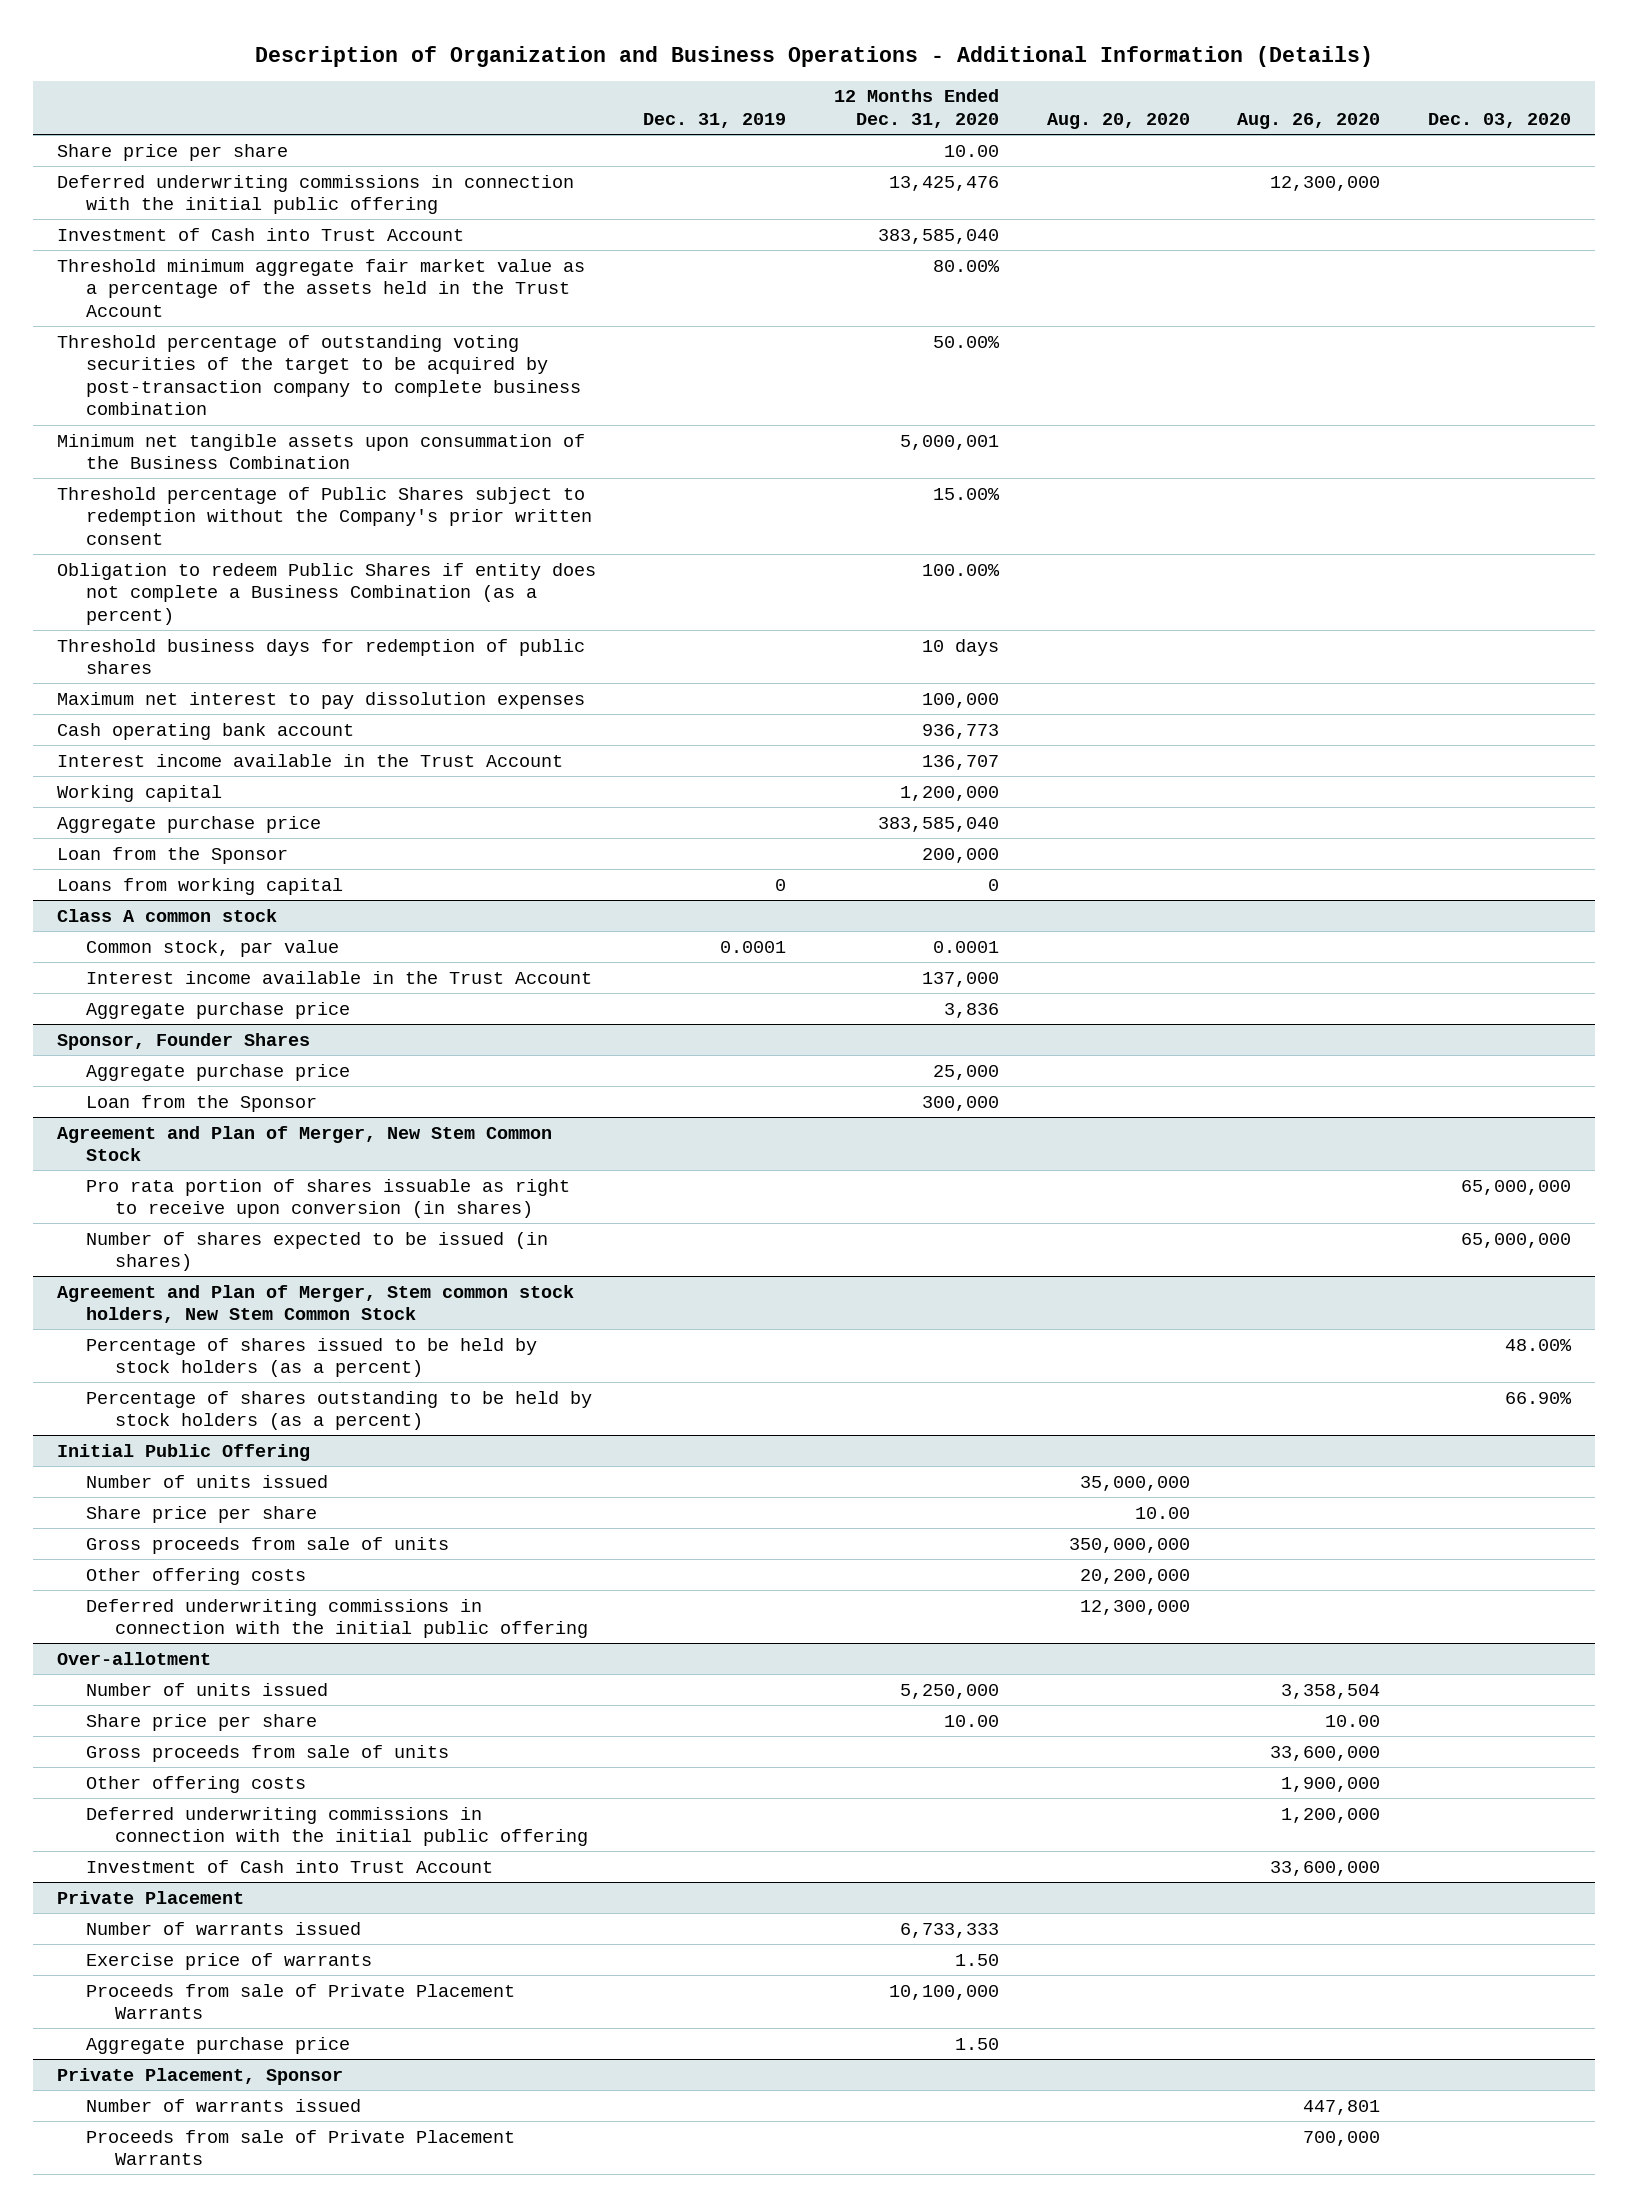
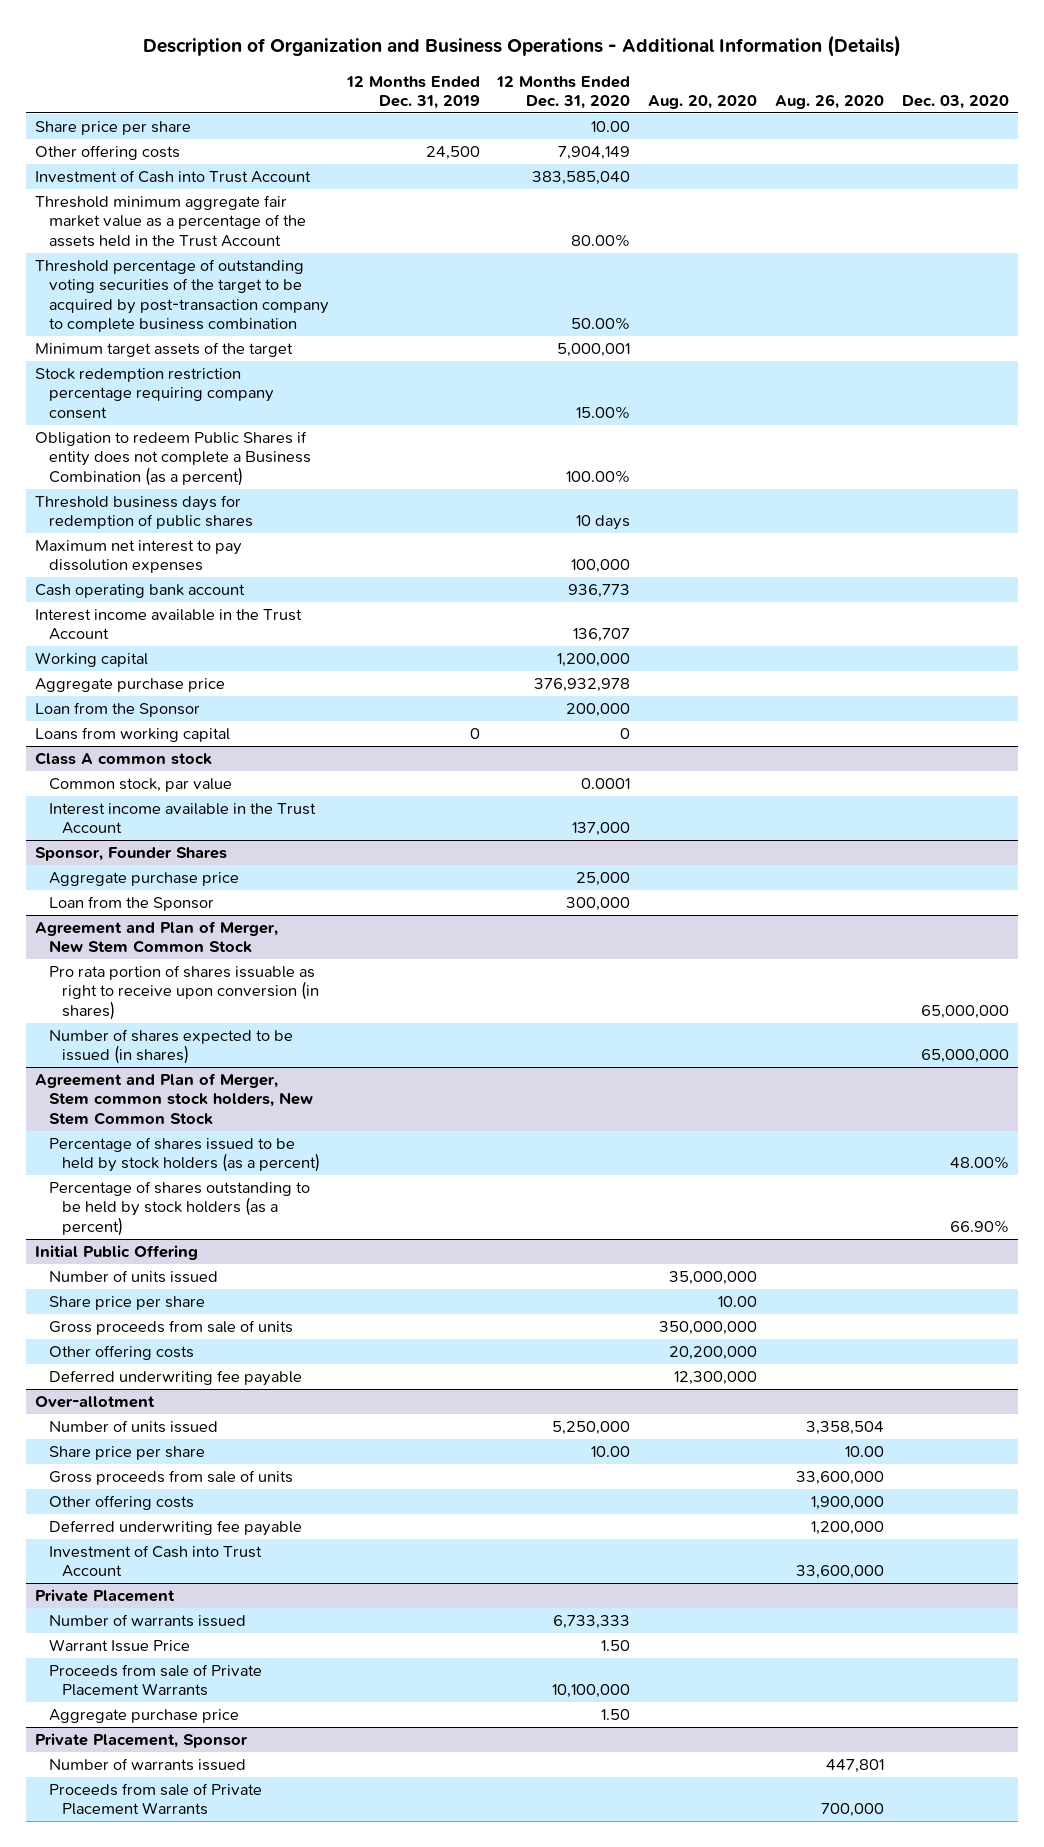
- | Dec. 31, 2019 | 12 Months Ended Dec. 31, 2020 | Aug. 20, 2020 | Aug. 26, 2020 | Dec. 03, 2020
+ | 12 Months Ended Dec. 31, 2019 | 12 Months Ended Dec. 31, 2020 | Aug. 20, 2020 | Aug. 26, 2020 | Dec. 03, 2020
- Deferred underwriting commissions in connection with the initial public offering | | 13,425,476 | | 12,300,000 |
+ Other offering costs | 24,500 | 7,904,149 | | |
- Minimum net tangible assets upon consummation of the Business Combination | | 5,000,001 | | |
- Threshold percentage of Public Shares subject to redemption without the Company's prior written consent | | 15.00% | | |
+ Minimum target assets of the target | | 5,000,001 | | |
+ Stock redemption restriction percentage requiring company consent | | 15.00% | | |
- Aggregate purchase price | | 383,585,040 | | |
+ Aggregate purchase price | | 376,932,978 | | |
@ Class A common stock
- Aggregate purchase price | | 3,836 | | |
@ Initial Public Offering
- Deferred underwriting commissions in connection with the initial public offering | | | 12,300,000 | |
+ Deferred underwriting fee payable | | | 12,300,000 | |
@ Over-allotment
- Deferred underwriting commissions in connection with the initial public offering | | | | 1,200,000 |
+ Deferred underwriting fee payable | | | | 1,200,000 |
@ Private Placement
- Exercise price of warrants | | 1.50 | | |
+ Warrant Issue Price | | 1.50 | | |

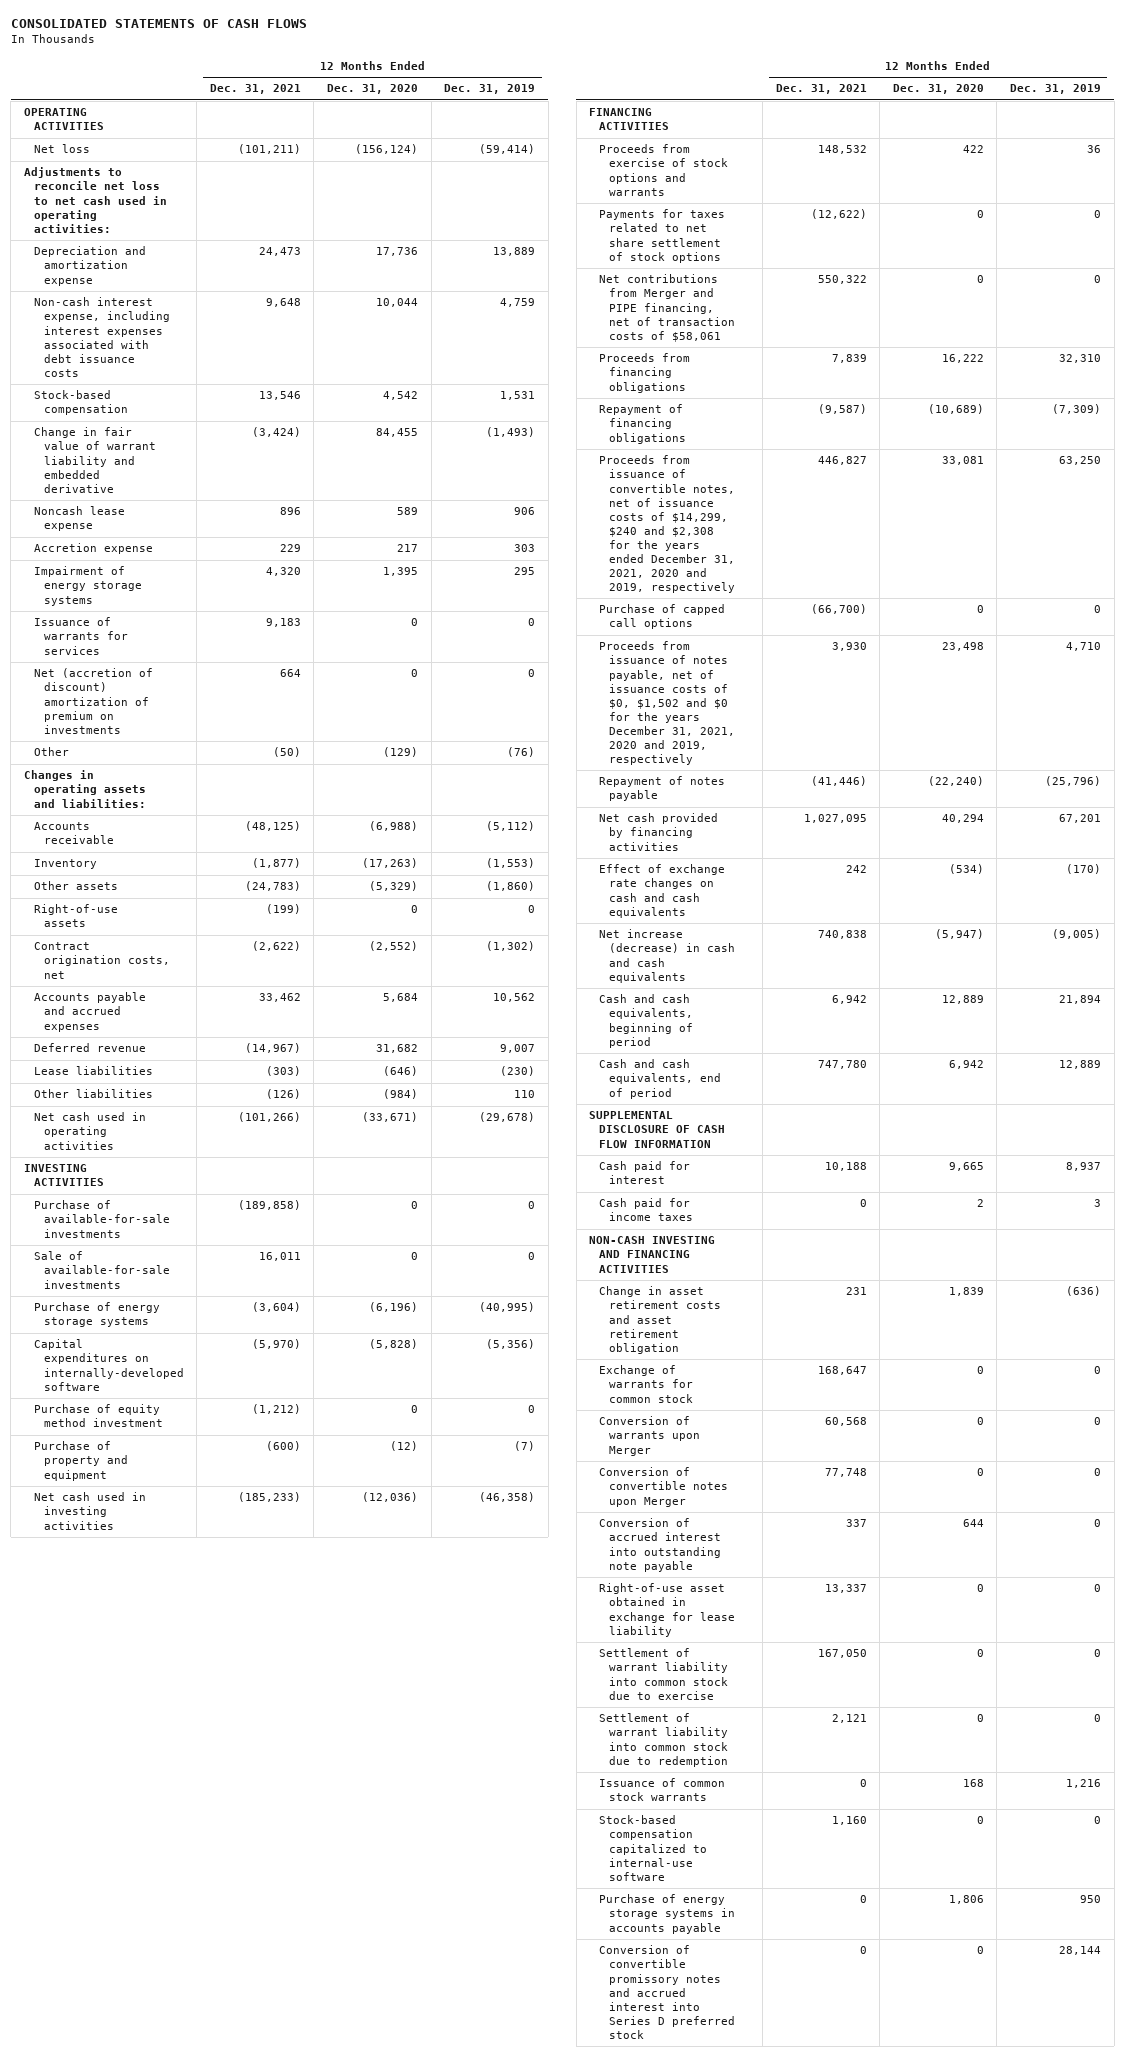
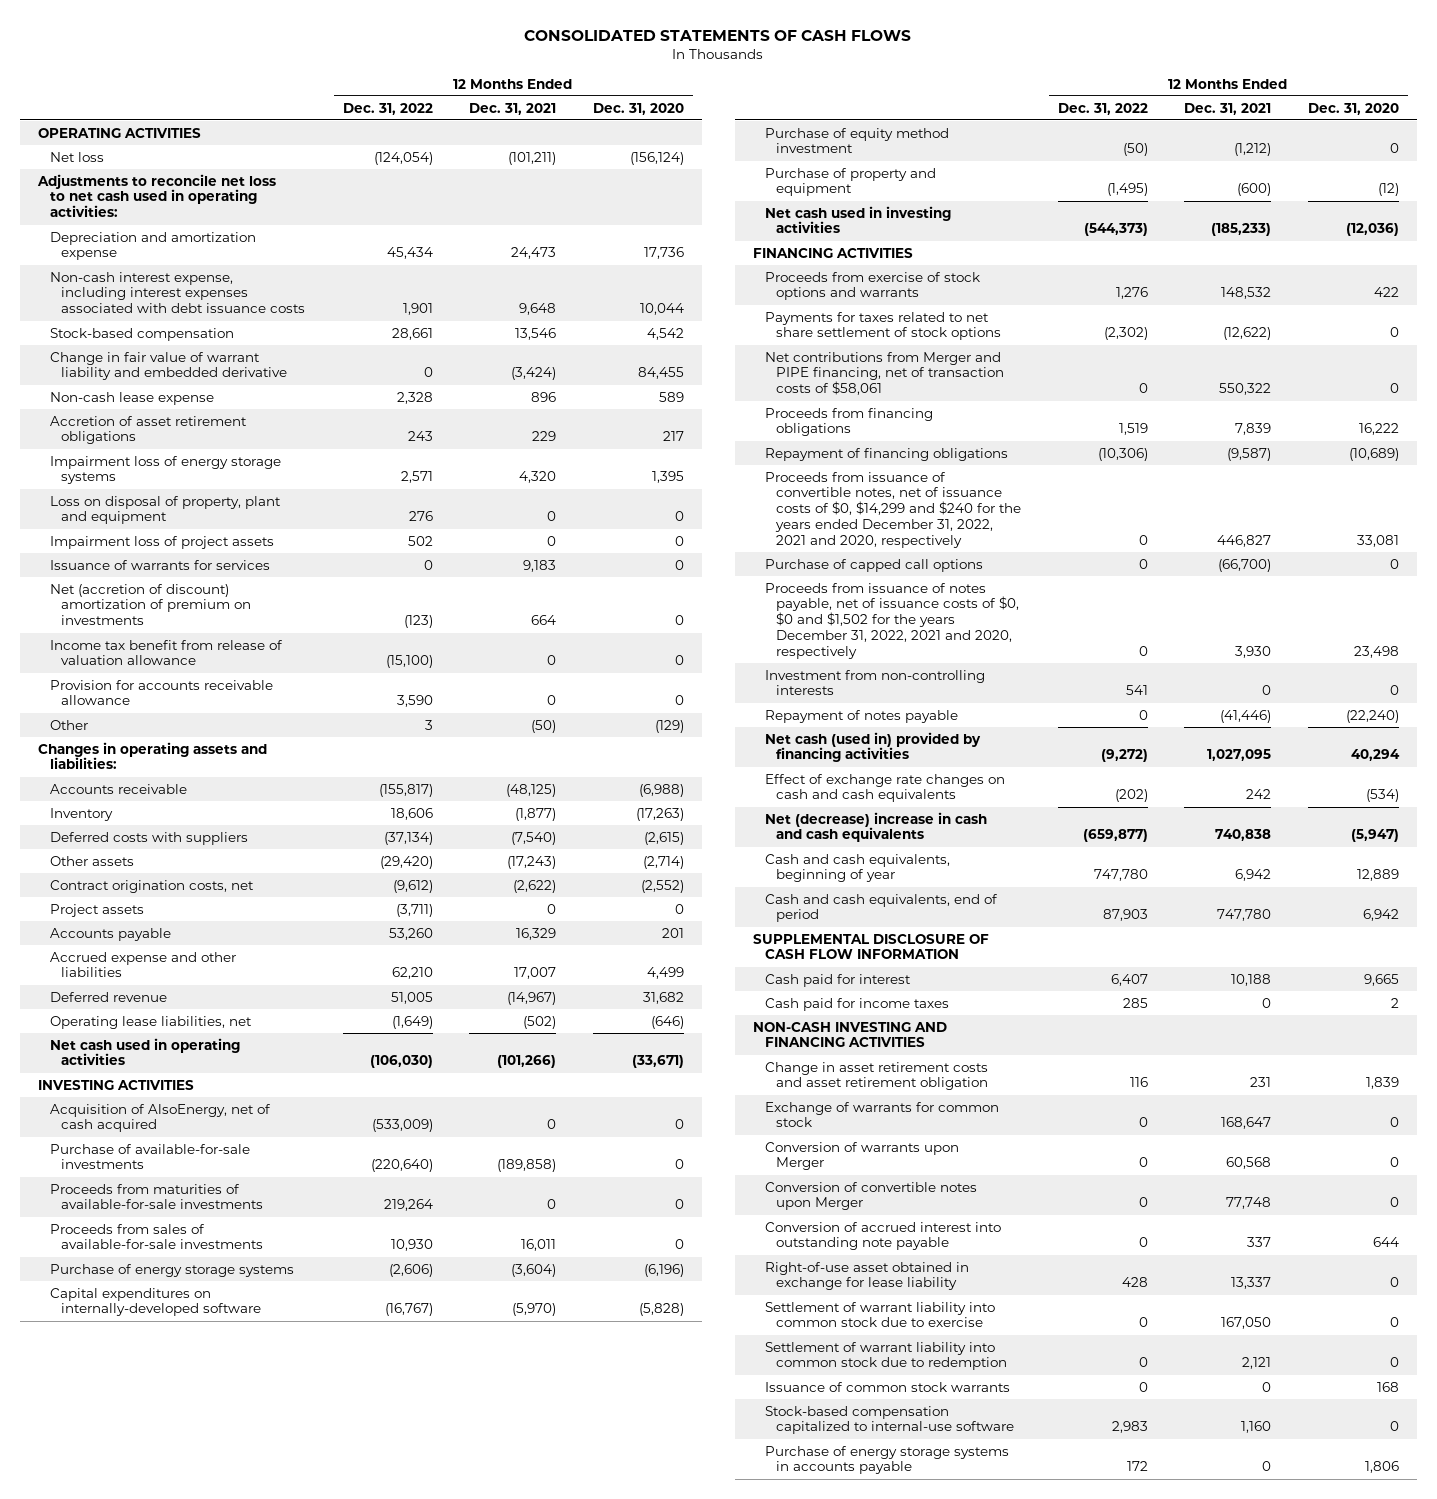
- | 12 Months Ended Dec. 31, 2021 | 12 Months Ended Dec. 31, 2020 | 12 Months Ended Dec. 31, 2019
+ | 12 Months Ended Dec. 31, 2022 | 12 Months Ended Dec. 31, 2021 | 12 Months Ended Dec. 31, 2020
- Noncash lease expense | 896 | 589 | 906
- Accretion expense | 229 | 217 | 303
- Impairment of energy storage systems | 4,320 | 1,395 | 295
+ Non-cash lease expense | 2,328 | 896 | 589
+ Accretion of asset retirement obligations | 243 | 229 | 217
+ Impairment loss of energy storage systems | 2,571 | 4,320 | 1,395
+ Loss on disposal of property, plant and equipment | 276 | 0 | 0
+ Impairment loss of project assets | 502 | 0 | 0
+ Income tax benefit from release of valuation allowance | (15,100) | 0 | 0
+ Provision for accounts receivable allowance | 3,590 | 0 | 0
- Other assets | (24,783) | (5,329) | (1,860)
- Right-of-use assets | (199) | 0 | 0
+ Deferred costs with suppliers | (37,134) | (7,540) | (2,615)
+ Other assets | (29,420) | (17,243) | (2,714)
- Accounts payable and accrued expenses | 33,462 | 5,684 | 10,562
+ Project assets | (3,711) | 0 | 0
+ Accounts payable | 53,260 | 16,329 | 201
+ Accrued expense and other liabilities | 62,210 | 17,007 | 4,499
- Lease liabilities | (303) | (646) | (230)
- Other liabilities | (126) | (984) | 110
+ Operating lease liabilities, net | (1,649) | (502) | (646)
+ Acquisition of AlsoEnergy, net of cash acquired | (533,009) | 0 | 0
- Sale of available-for-sale investments | 16,011 | 0 | 0
+ Proceeds from maturities of available-for-sale investments | 219,264 | 0 | 0
+ Proceeds from sales of available-for-sale investments | 10,930 | 16,011 | 0
- Proceeds from issuance of convertible notes, net of issuance costs of $14,299, $240 and $2,308 for the years ended December 31, 2021, 2020 and 2019, respectively | 446,827 | 33,081 | 63,250
+ Proceeds from issuance of convertible notes, net of issuance costs of $0, $14,299 and $240 for the years ended December 31, 2022, 2021 and 2020, respectively | 0 | 446,827 | 33,081
- Proceeds from issuance of notes payable, net of issuance costs of $0, $1,502 and $0 for the years December 31, 2021, 2020 and 2019, respectively | 3,930 | 23,498 | 4,710
+ Proceeds from issuance of notes payable, net of issuance costs of $0, $0 and $1,502 for the years December 31, 2022, 2021 and 2020, respectively | 0 | 3,930 | 23,498
+ Investment from non-controlling interests | 541 | 0 | 0
- Net cash provided by financing activities | 1,027,095 | 40,294 | 67,201
+ Net cash (used in) provided by financing activities | (9,272) | 1,027,095 | 40,294
- Net increase (decrease) in cash and cash equivalents | 740,838 | (5,947) | (9,005)
- Cash and cash equivalents, beginning of period | 6,942 | 12,889 | 21,894
+ Net (decrease) increase in cash and cash equivalents | (659,877) | 740,838 | (5,947)
+ Cash and cash equivalents, beginning of year | 747,780 | 6,942 | 12,889
- Conversion of convertible promissory notes and accrued interest into Series D preferred stock | 0 | 0 | 28,144

